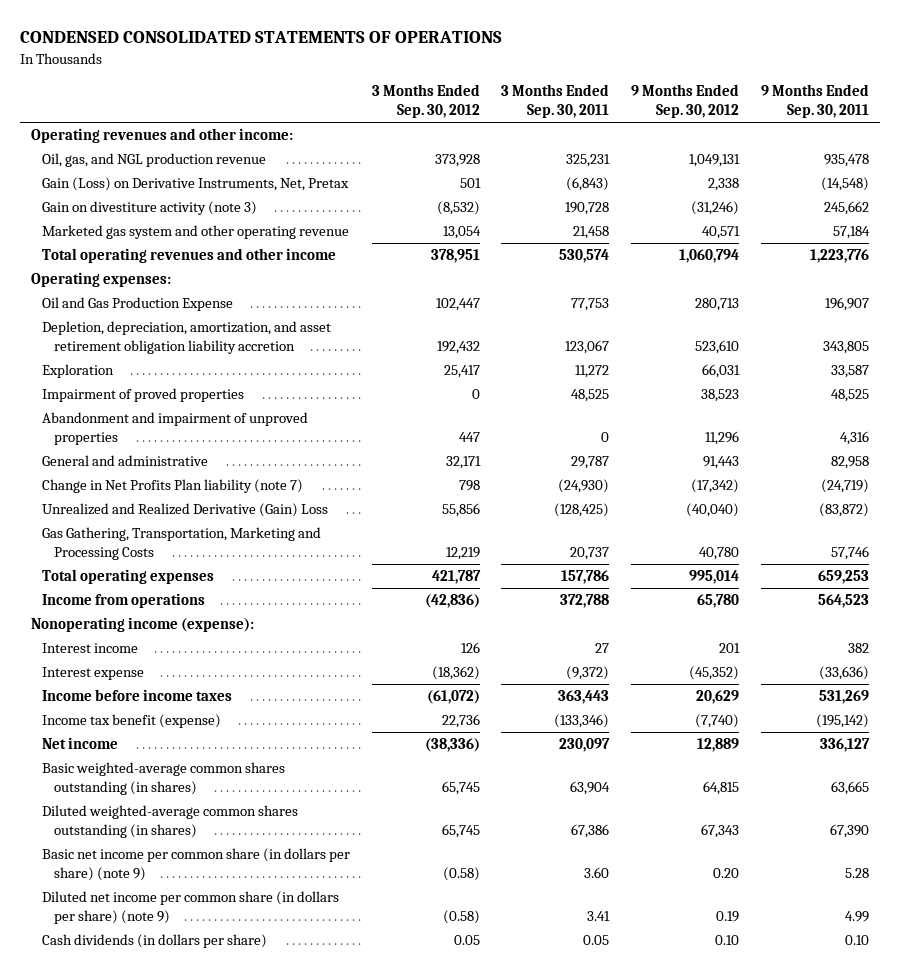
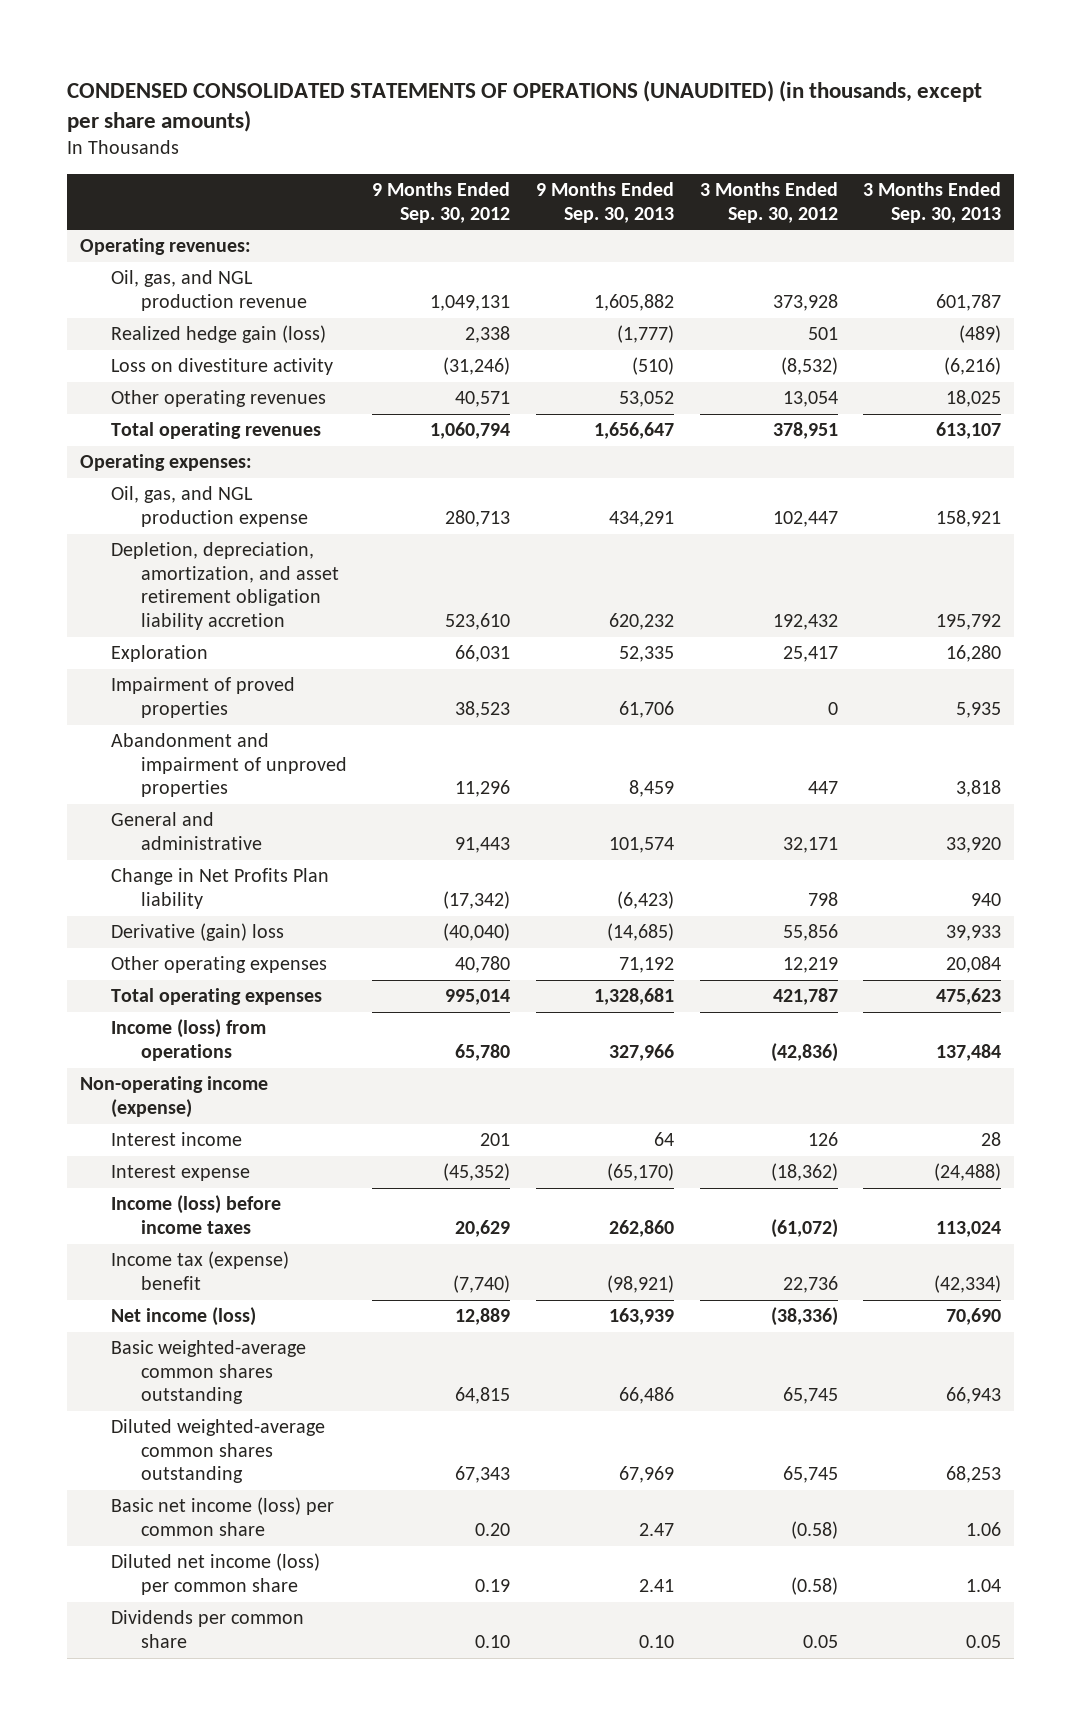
- CONDENSED CONSOLIDATED STATEMENTS OF OPERATIONS
+ CONDENSED CONSOLIDATED STATEMENTS OF OPERATIONS (UNAUDITED) (in thousands, except per share amounts)
- | 3 Months Ended Sep. 30, 2012 | 3 Months Ended Sep. 30, 2011 | 9 Months Ended Sep. 30, 2012 | 9 Months Ended Sep. 30, 2011
+ | 9 Months Ended Sep. 30, 2012 | 9 Months Ended Sep. 30, 2013 | 3 Months Ended Sep. 30, 2012 | 3 Months Ended Sep. 30, 2013
- Operating revenues and other income:
+ Operating revenues:
- Gain (Loss) on Derivative Instruments, Net, Pretax | 501 | (6,843) | 2,338 | (14,548)
- Gain on divestiture activity (note 3) | (8,532) | 190,728 | (31,246) | 245,662
- Marketed gas system and other operating revenue | 13,054 | 21,458 | 40,571 | 57,184
- Total operating revenues and other income | 378,951 | 530,574 | 1,060,794 | 1,223,776
+ Realized hedge gain (loss) | 2,338 | (1,777) | 501 | (489)
+ Loss on divestiture activity | (31,246) | (510) | (8,532) | (6,216)
+ Other operating revenues | 40,571 | 53,052 | 13,054 | 18,025
+ Total operating revenues | 1,060,794 | 1,656,647 | 378,951 | 613,107
- Oil and Gas Production Expense | 102,447 | 77,753 | 280,713 | 196,907
+ Oil, gas, and NGL production expense | 280,713 | 434,291 | 102,447 | 158,921
- Change in Net Profits Plan liability (note 7) | 798 | (24,930) | (17,342) | (24,719)
- Unrealized and Realized Derivative (Gain) Loss | 55,856 | (128,425) | (40,040) | (83,872)
- Gas Gathering, Transportation, Marketing and Processing Costs | 12,219 | 20,737 | 40,780 | 57,746
+ Change in Net Profits Plan liability | (17,342) | (6,423) | 798 | 940
+ Derivative (gain) loss | (40,040) | (14,685) | 55,856 | 39,933
+ Other operating expenses | 40,780 | 71,192 | 12,219 | 20,084
- Income from operations | (42,836) | 372,788 | 65,780 | 564,523
- Nonoperating income (expense):
+ Income (loss) from operations | 65,780 | 327,966 | (42,836) | 137,484
+ Non-operating income (expense)
- Income before income taxes | (61,072) | 363,443 | 20,629 | 531,269
- Income tax benefit (expense) | 22,736 | (133,346) | (7,740) | (195,142)
- Net income | (38,336) | 230,097 | 12,889 | 336,127
- Basic weighted-average common shares outstanding (in shares) | 65,745 | 63,904 | 64,815 | 63,665
- Diluted weighted-average common shares outstanding (in shares) | 65,745 | 67,386 | 67,343 | 67,390
- Basic net income per common share (in dollars per share) (note 9) | (0.58) | 3.60 | 0.20 | 5.28
- Diluted net income per common share (in dollars per share) (note 9) | (0.58) | 3.41 | 0.19 | 4.99
- Cash dividends (in dollars per share) | 0.05 | 0.05 | 0.10 | 0.10
+ Income (loss) before income taxes | 20,629 | 262,860 | (61,072) | 113,024
+ Income tax (expense) benefit | (7,740) | (98,921) | 22,736 | (42,334)
+ Net income (loss) | 12,889 | 163,939 | (38,336) | 70,690
+ Basic weighted-average common shares outstanding | 64,815 | 66,486 | 65,745 | 66,943
+ Diluted weighted-average common shares outstanding | 67,343 | 67,969 | 65,745 | 68,253
+ Basic net income (loss) per common share | 0.20 | 2.47 | (0.58) | 1.06
+ Diluted net income (loss) per common share | 0.19 | 2.41 | (0.58) | 1.04
+ Dividends per common share | 0.10 | 0.10 | 0.05 | 0.05

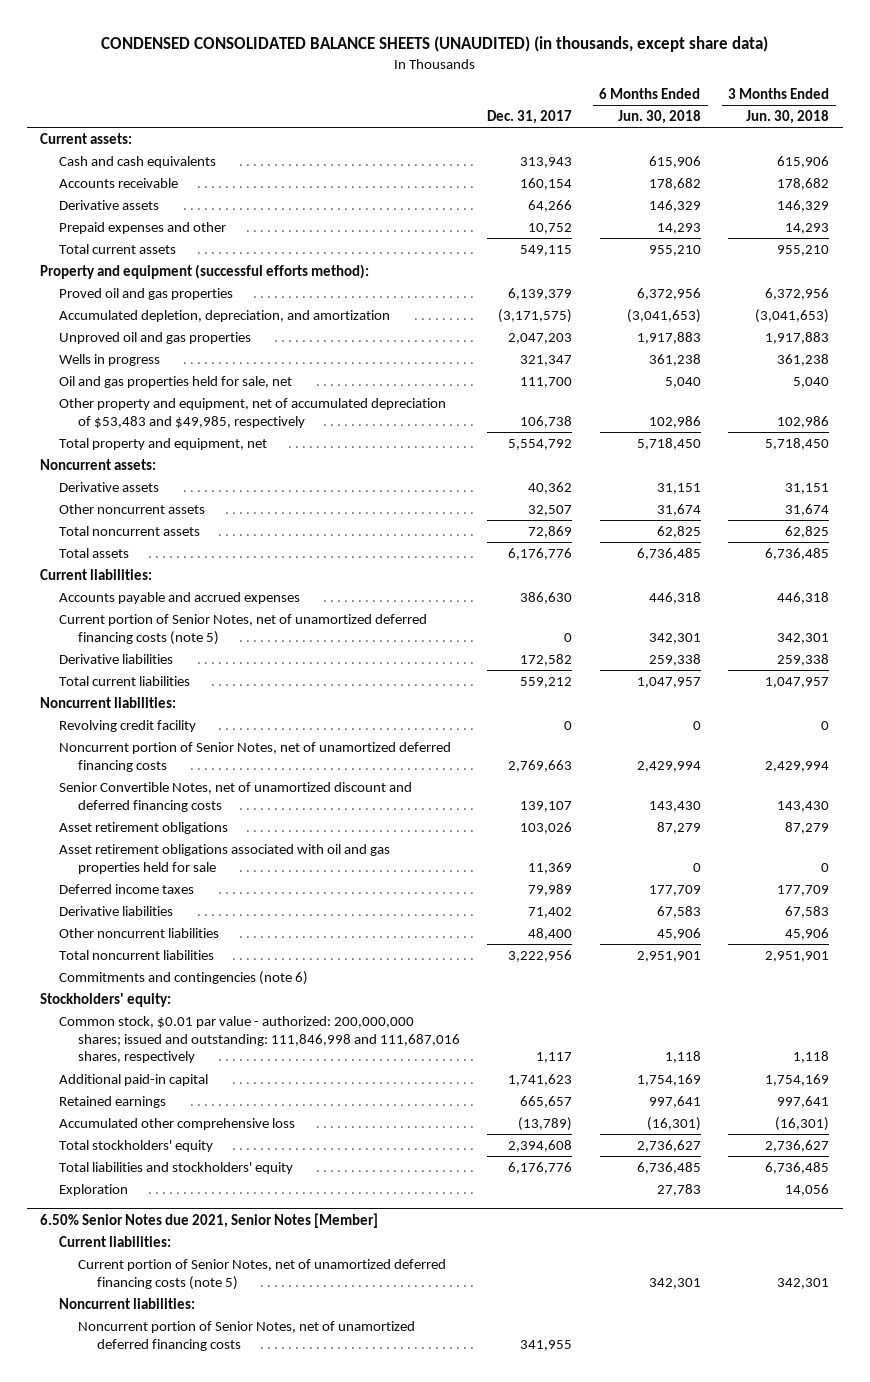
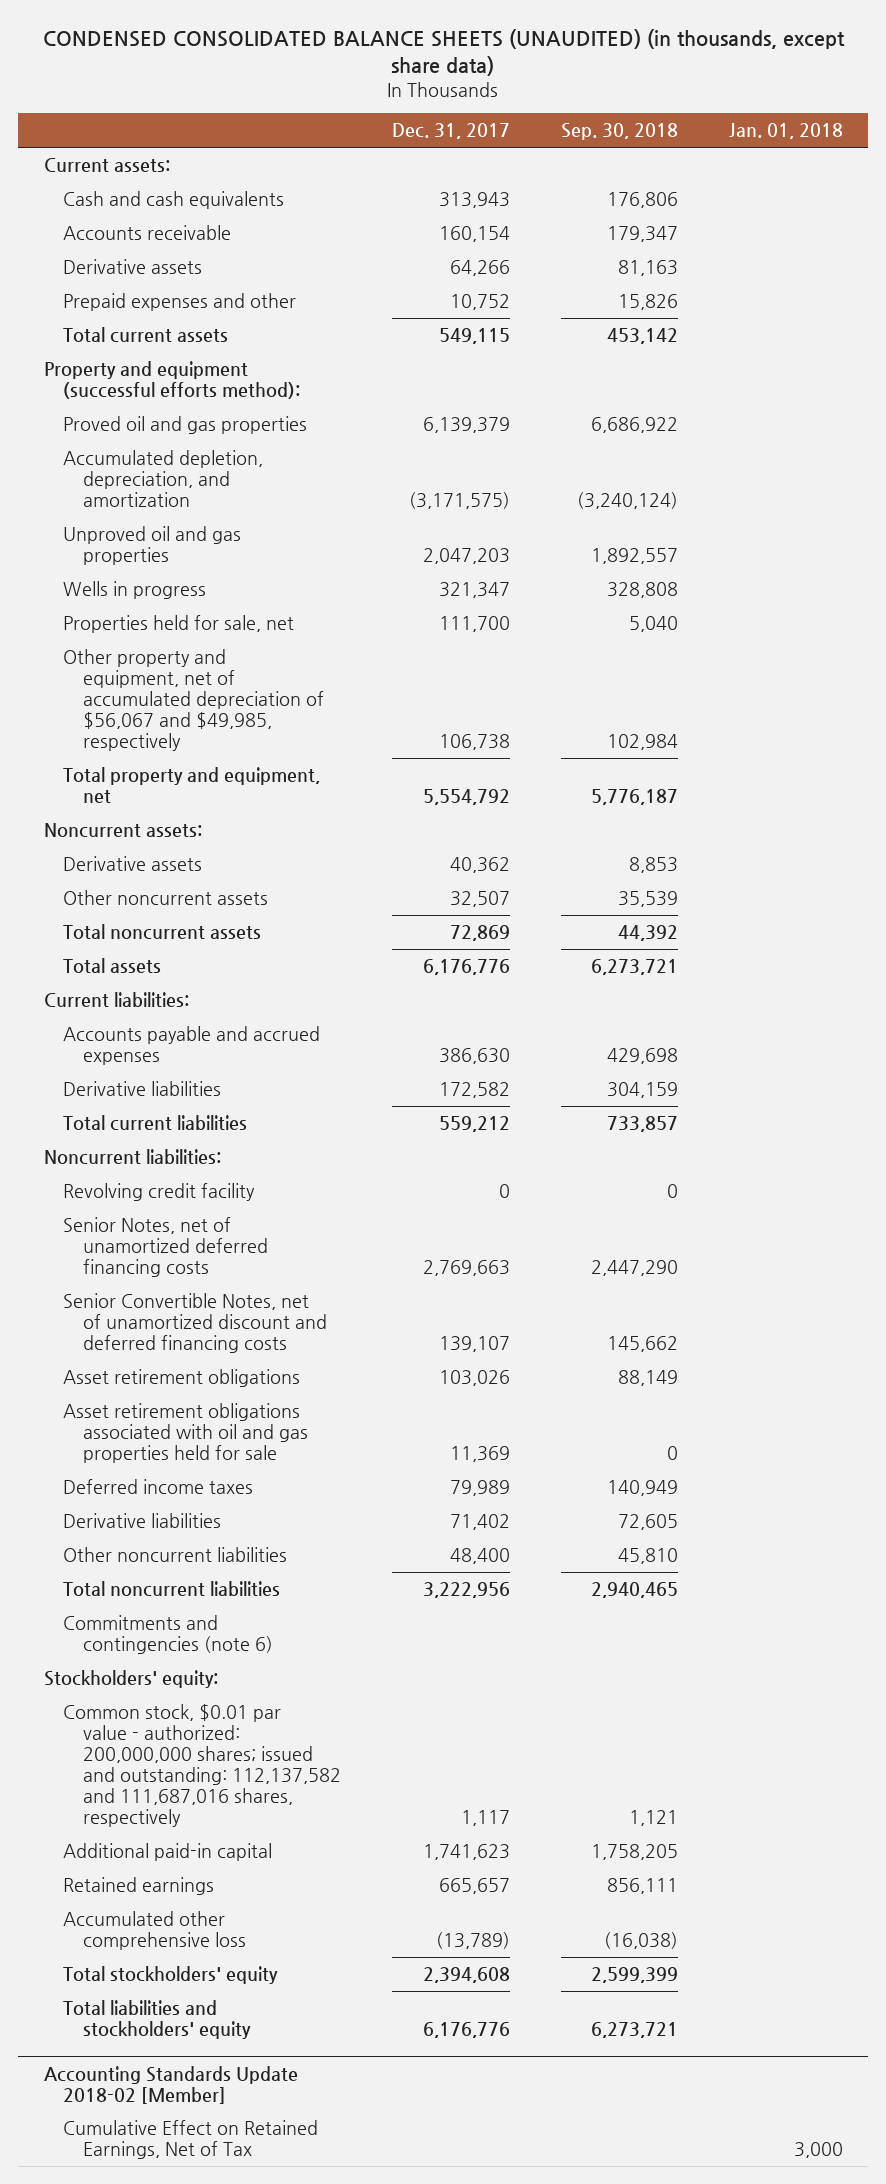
- | Dec. 31, 2017 | 6 Months Ended Jun. 30, 2018 | 3 Months Ended Jun. 30, 2018
+ | Dec. 31, 2017 | Sep. 30, 2018 | Jan. 01, 2018
- Oil and gas properties held for sale, net | 111,700 | 5,040 | 5,040
- Other property and equipment, net of accumulated depreciation of $53,483 and $49,985, respectively | 106,738 | 102,986 | 102,986
+ Properties held for sale, net | 111,700 | 5,040 |
+ Other property and equipment, net of accumulated depreciation of $56,067 and $49,985, respectively | 106,738 | 102,984 |
- Current portion of Senior Notes, net of unamortized deferred financing costs (note 5) | 0 | 342,301 | 342,301
- Noncurrent portion of Senior Notes, net of unamortized deferred financing costs | 2,769,663 | 2,429,994 | 2,429,994
+ Senior Notes, net of unamortized deferred financing costs | 2,769,663 | 2,447,290 |
- Common stock, $0.01 par value - authorized: 200,000,000 shares; issued and outstanding: 111,846,998 and 111,687,016 shares, respectively | 1,117 | 1,118 | 1,118
+ Common stock, $0.01 par value - authorized: 200,000,000 shares; issued and outstanding: 112,137,582 and 111,687,016 shares, respectively | 1,117 | 1,121 |
- Exploration | | 27,783 | 14,056
- 6.50% Senior Notes due 2021, Senior Notes [Member]
- Current liabilities:
- Current portion of Senior Notes, net of unamortized deferred financing costs (note 5) | | 342,301 | 342,301
- Noncurrent liabilities:
- Noncurrent portion of Senior Notes, net of unamortized deferred financing costs | 341,955 | |
+ Accounting Standards Update 2018-02 [Member]
+ Cumulative Effect on Retained Earnings, Net of Tax | | | 3,000

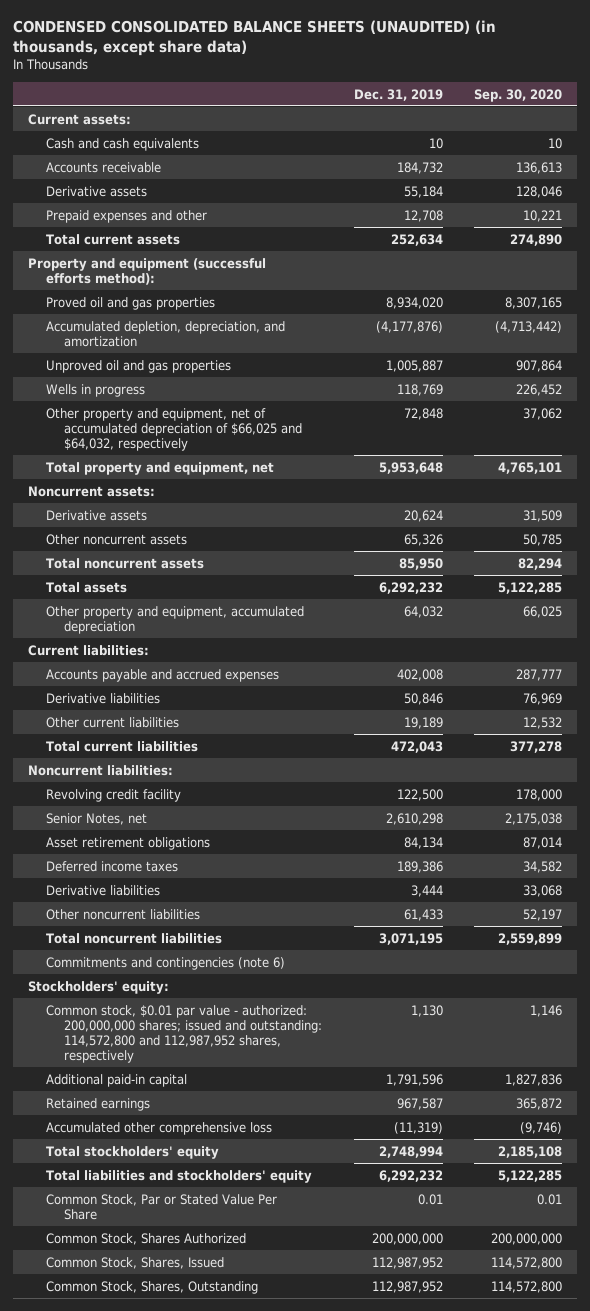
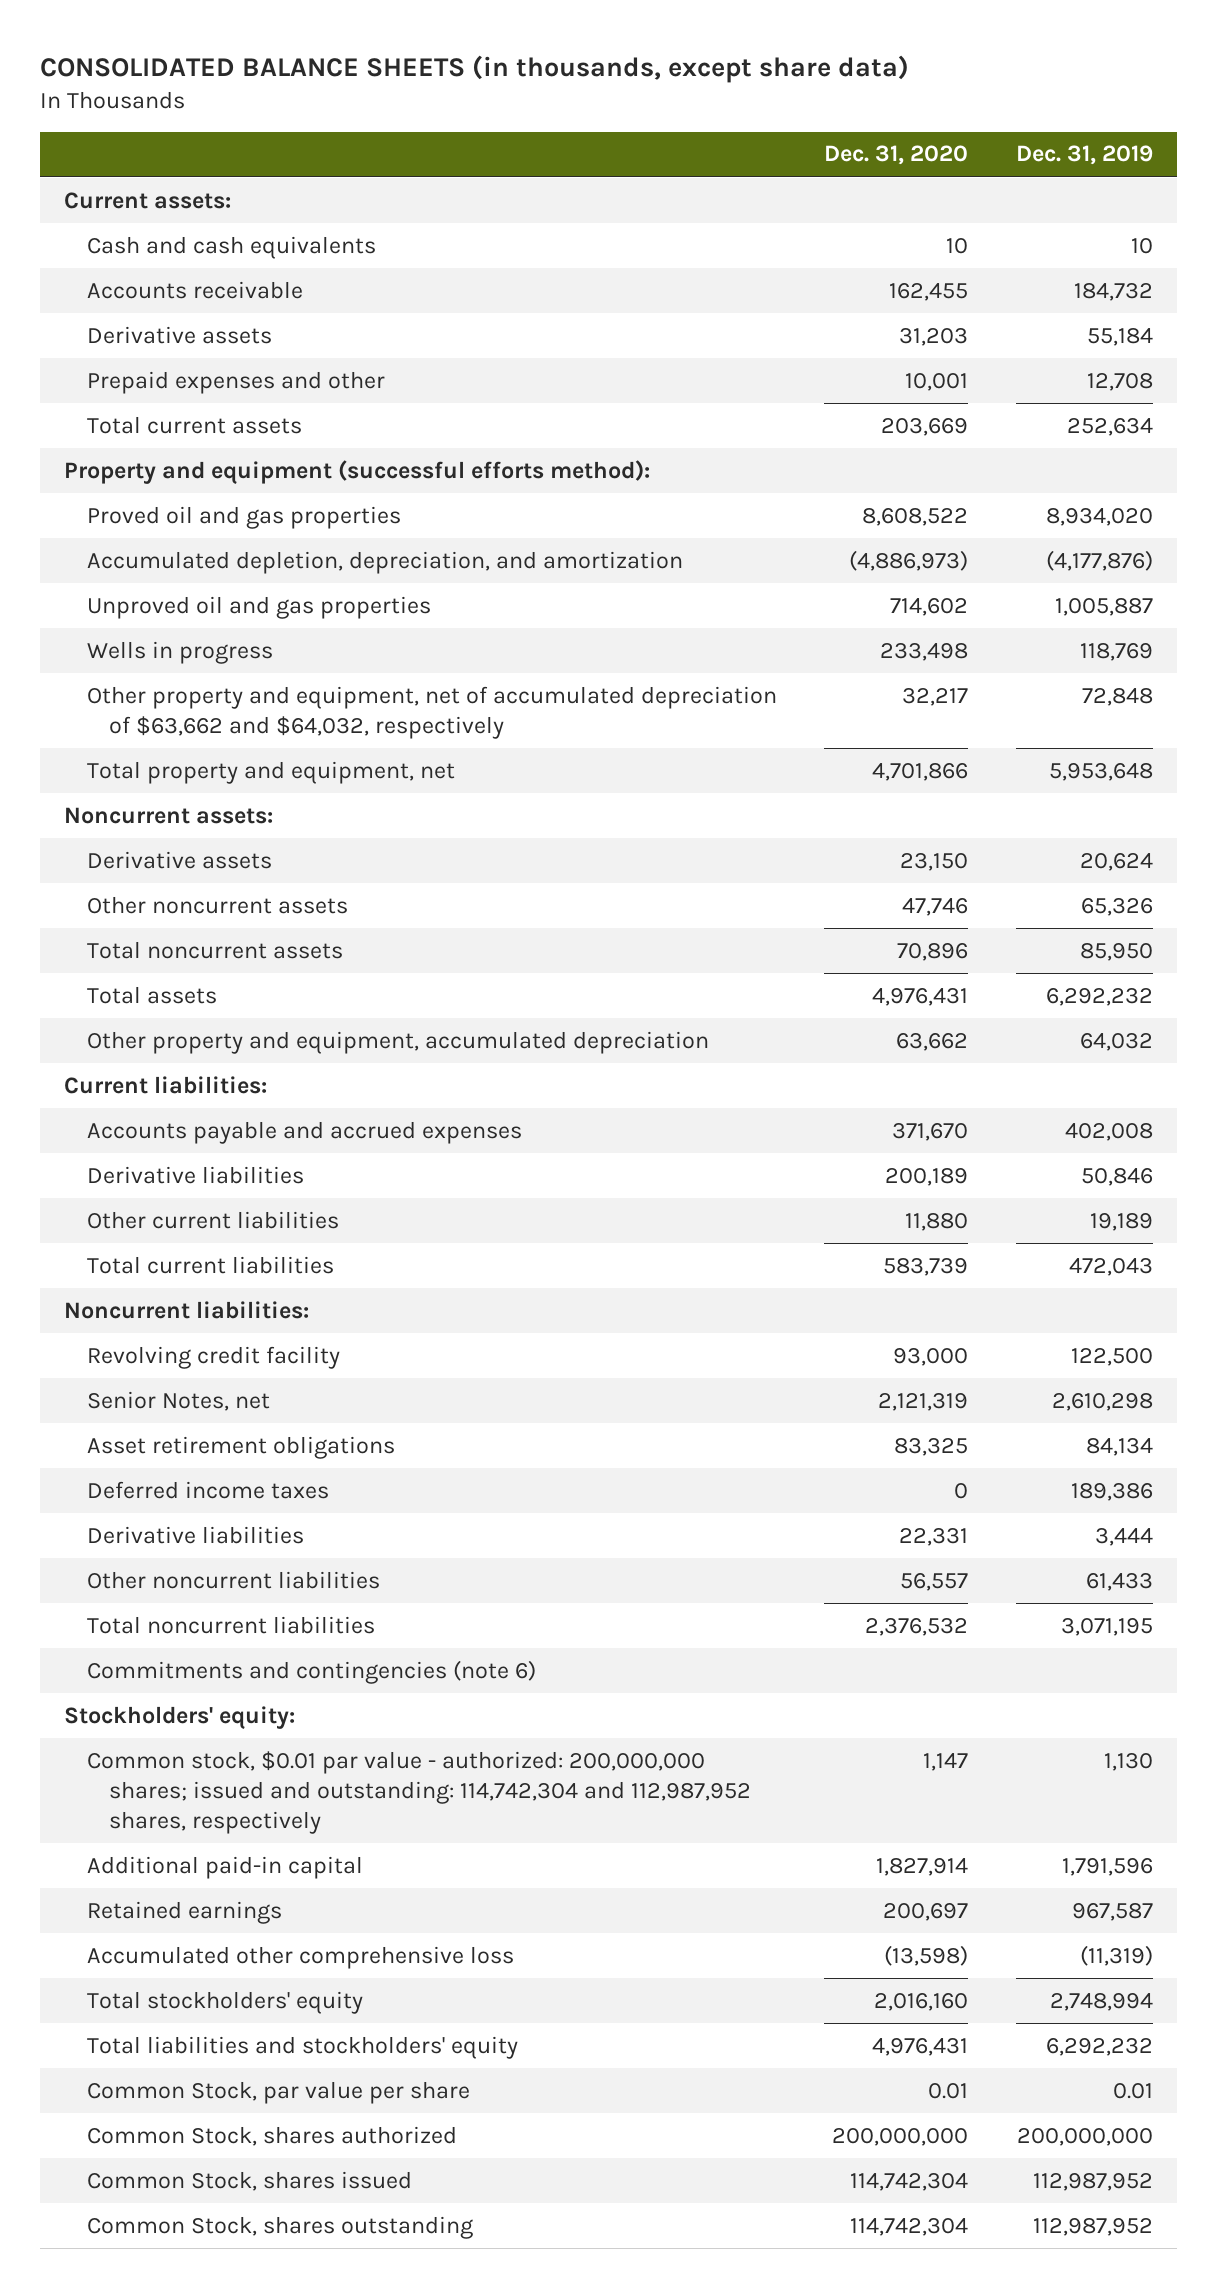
- CONDENSED CONSOLIDATED BALANCE SHEETS (UNAUDITED) (in thousands, except share data)
+ CONSOLIDATED BALANCE SHEETS (in thousands, except share data)
- | Dec. 31, 2019 | Sep. 30, 2020
+ | Dec. 31, 2020 | Dec. 31, 2019
- Other property and equipment, net of accumulated depreciation of $66,025 and $64,032, respectively | 72,848 | 37,062
+ Other property and equipment, net of accumulated depreciation of $63,662 and $64,032, respectively | 32,217 | 72,848
- Common stock, $0.01 par value - authorized: 200,000,000 shares; issued and outstanding: 114,572,800 and 112,987,952 shares, respectively | 1,130 | 1,146
+ Common stock, $0.01 par value - authorized: 200,000,000 shares; issued and outstanding: 114,742,304 and 112,987,952 shares, respectively | 1,147 | 1,130
- Common Stock, Par or Stated Value Per Share | 0.01 | 0.01
- Common Stock, Shares Authorized | 200,000,000 | 200,000,000
- Common Stock, Shares, Issued | 112,987,952 | 114,572,800
- Common Stock, Shares, Outstanding | 112,987,952 | 114,572,800
+ Common Stock, par value per share | 0.01 | 0.01
+ Common Stock, shares authorized | 200,000,000 | 200,000,000
+ Common Stock, shares issued | 114,742,304 | 112,987,952
+ Common Stock, shares outstanding | 114,742,304 | 112,987,952

